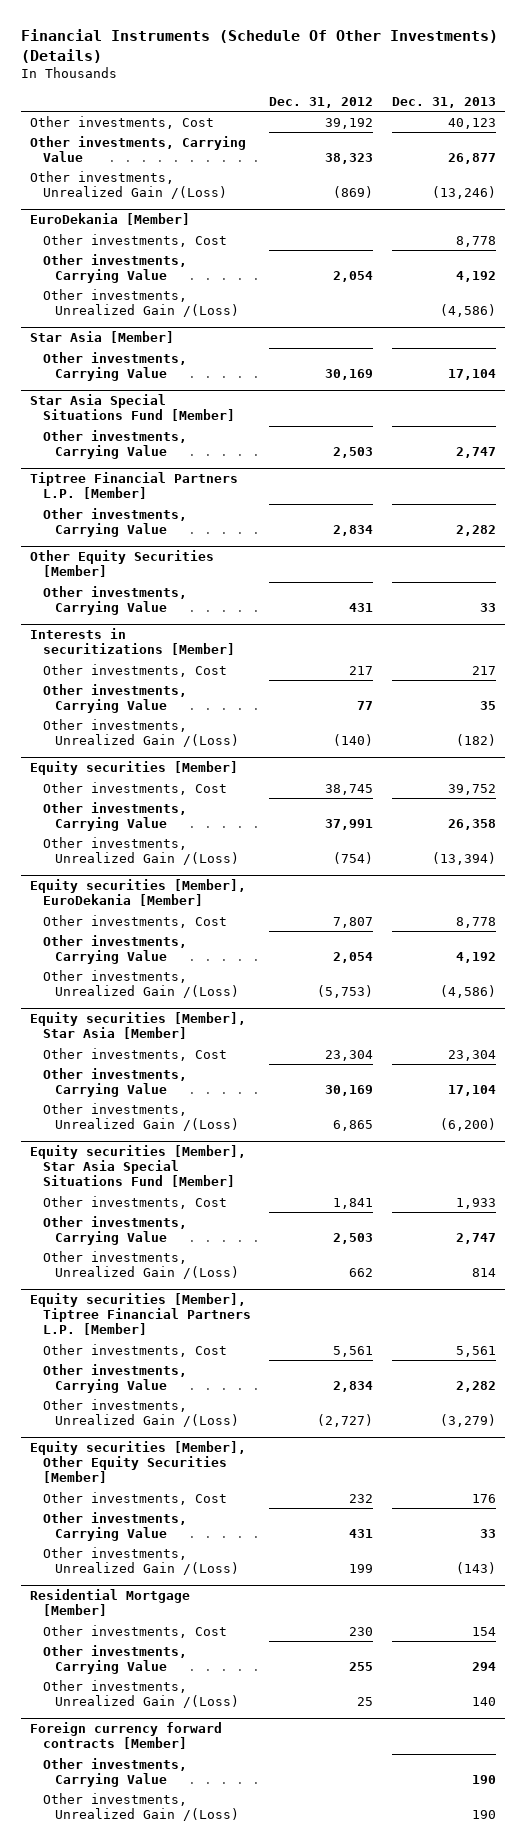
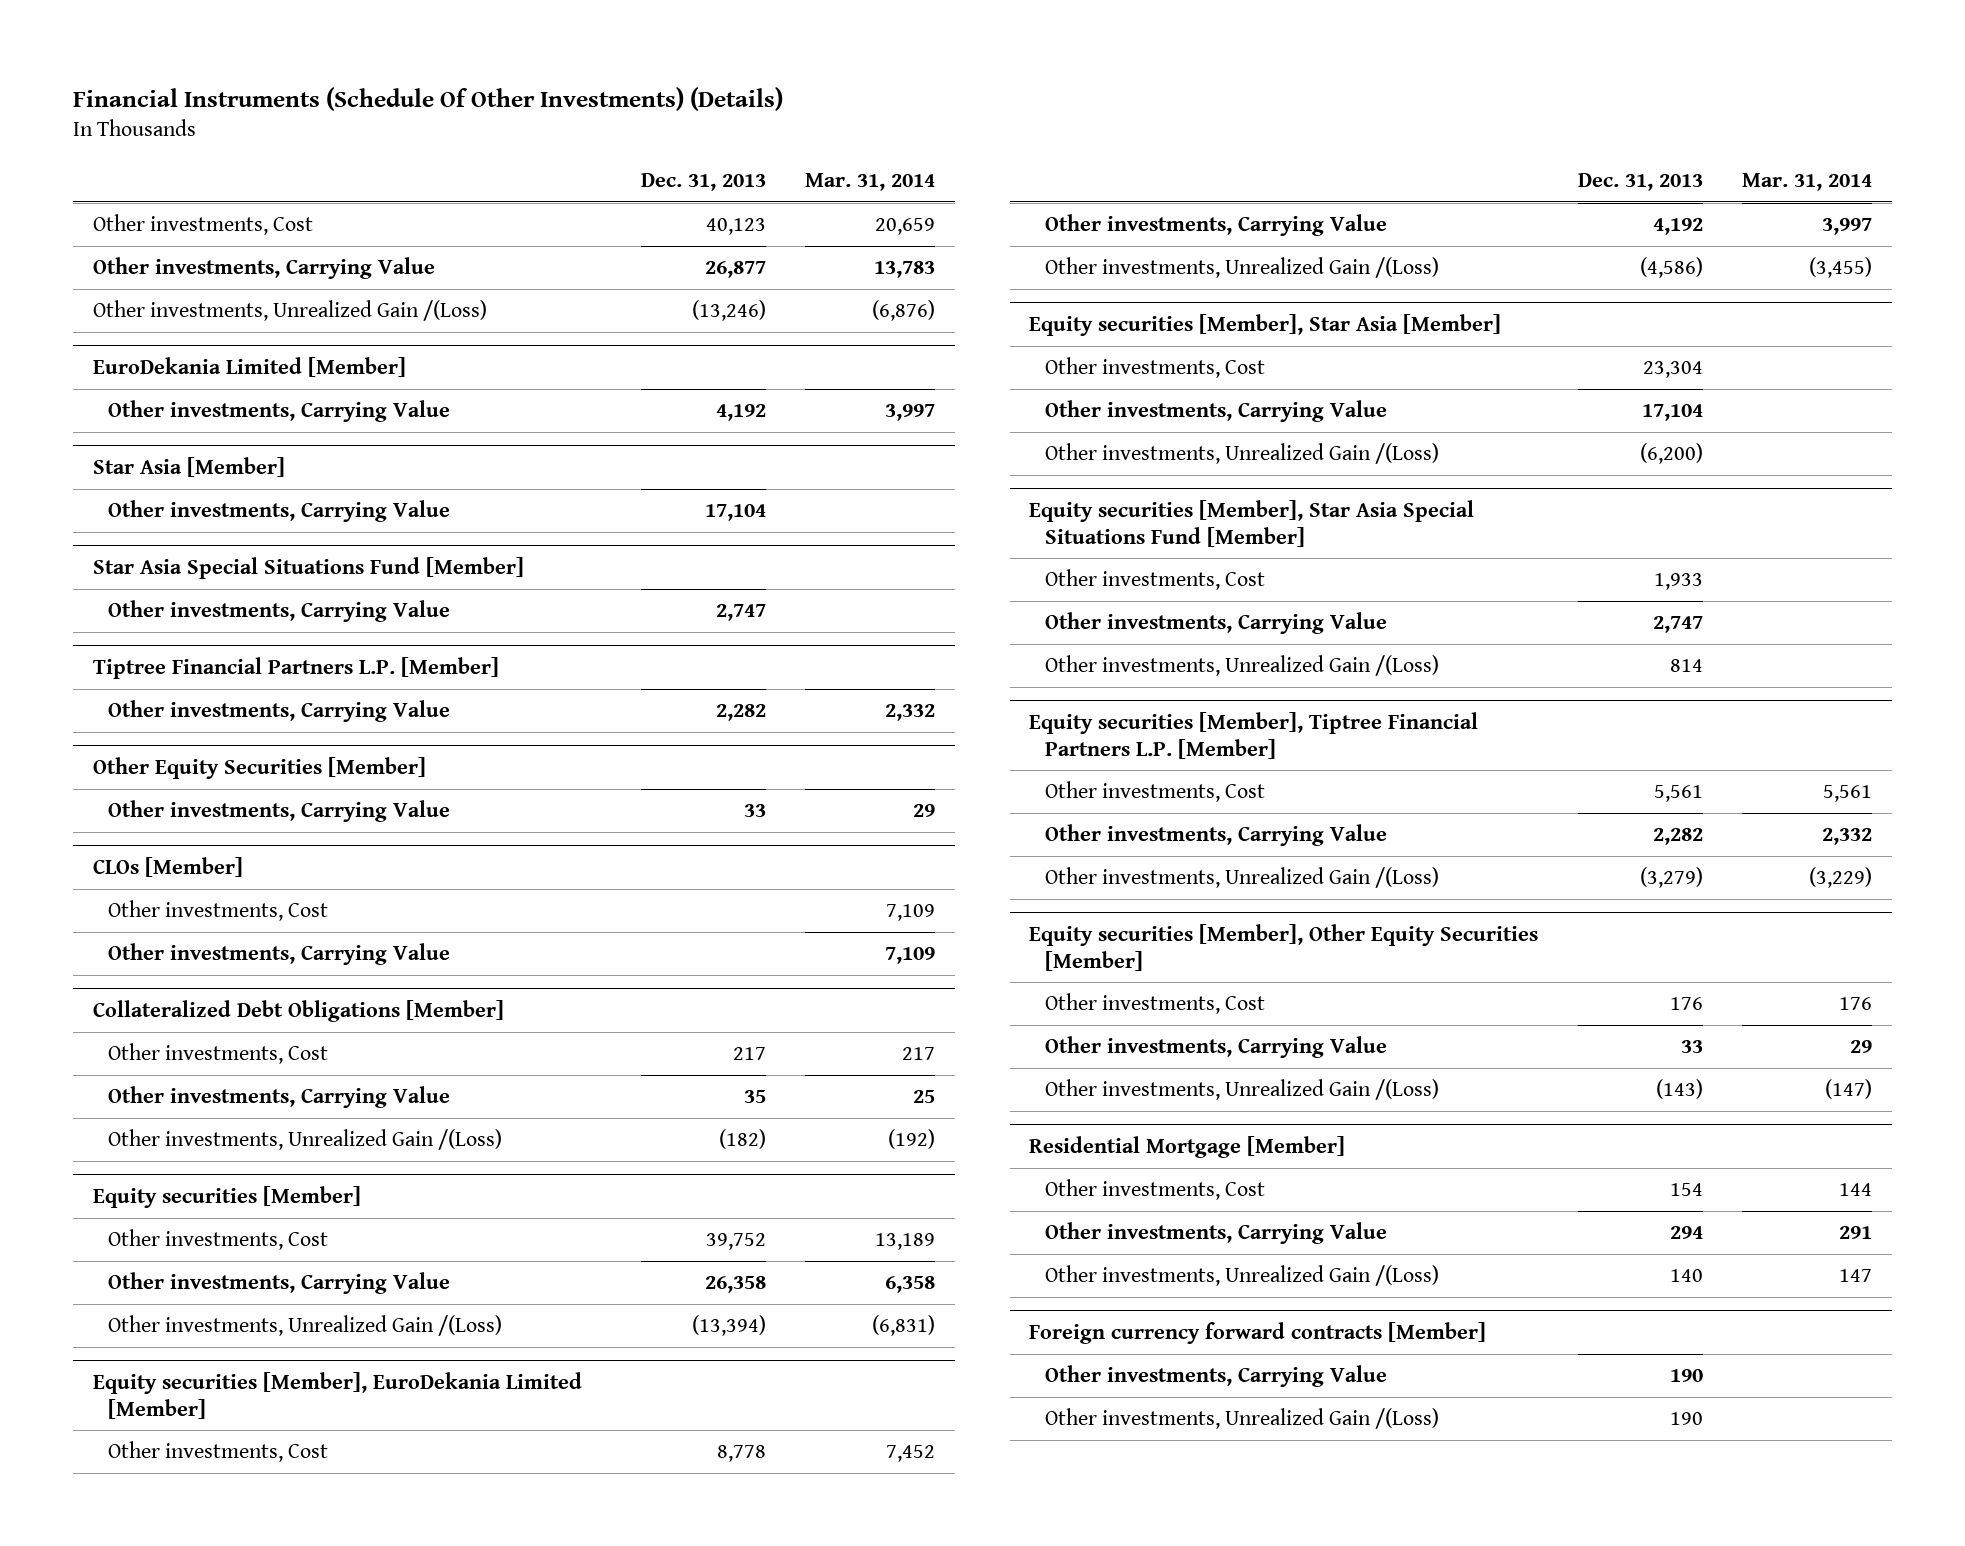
- | Dec. 31, 2012 | Dec. 31, 2013
+ | Dec. 31, 2013 | Mar. 31, 2014
- EuroDekania [Member]
- Other investments, Cost | | 8,778
+ EuroDekania Limited [Member]
- Other investments, Unrealized Gain /(Loss) | | (4,586)
- Interests in securitizations [Member]
+ CLOs [Member]
+ Other investments, Cost | | 7,109
+ Other investments, Carrying Value | | 7,109
+ Collateralized Debt Obligations [Member]
- Equity securities [Member], EuroDekania [Member]
+ Equity securities [Member], EuroDekania Limited [Member]

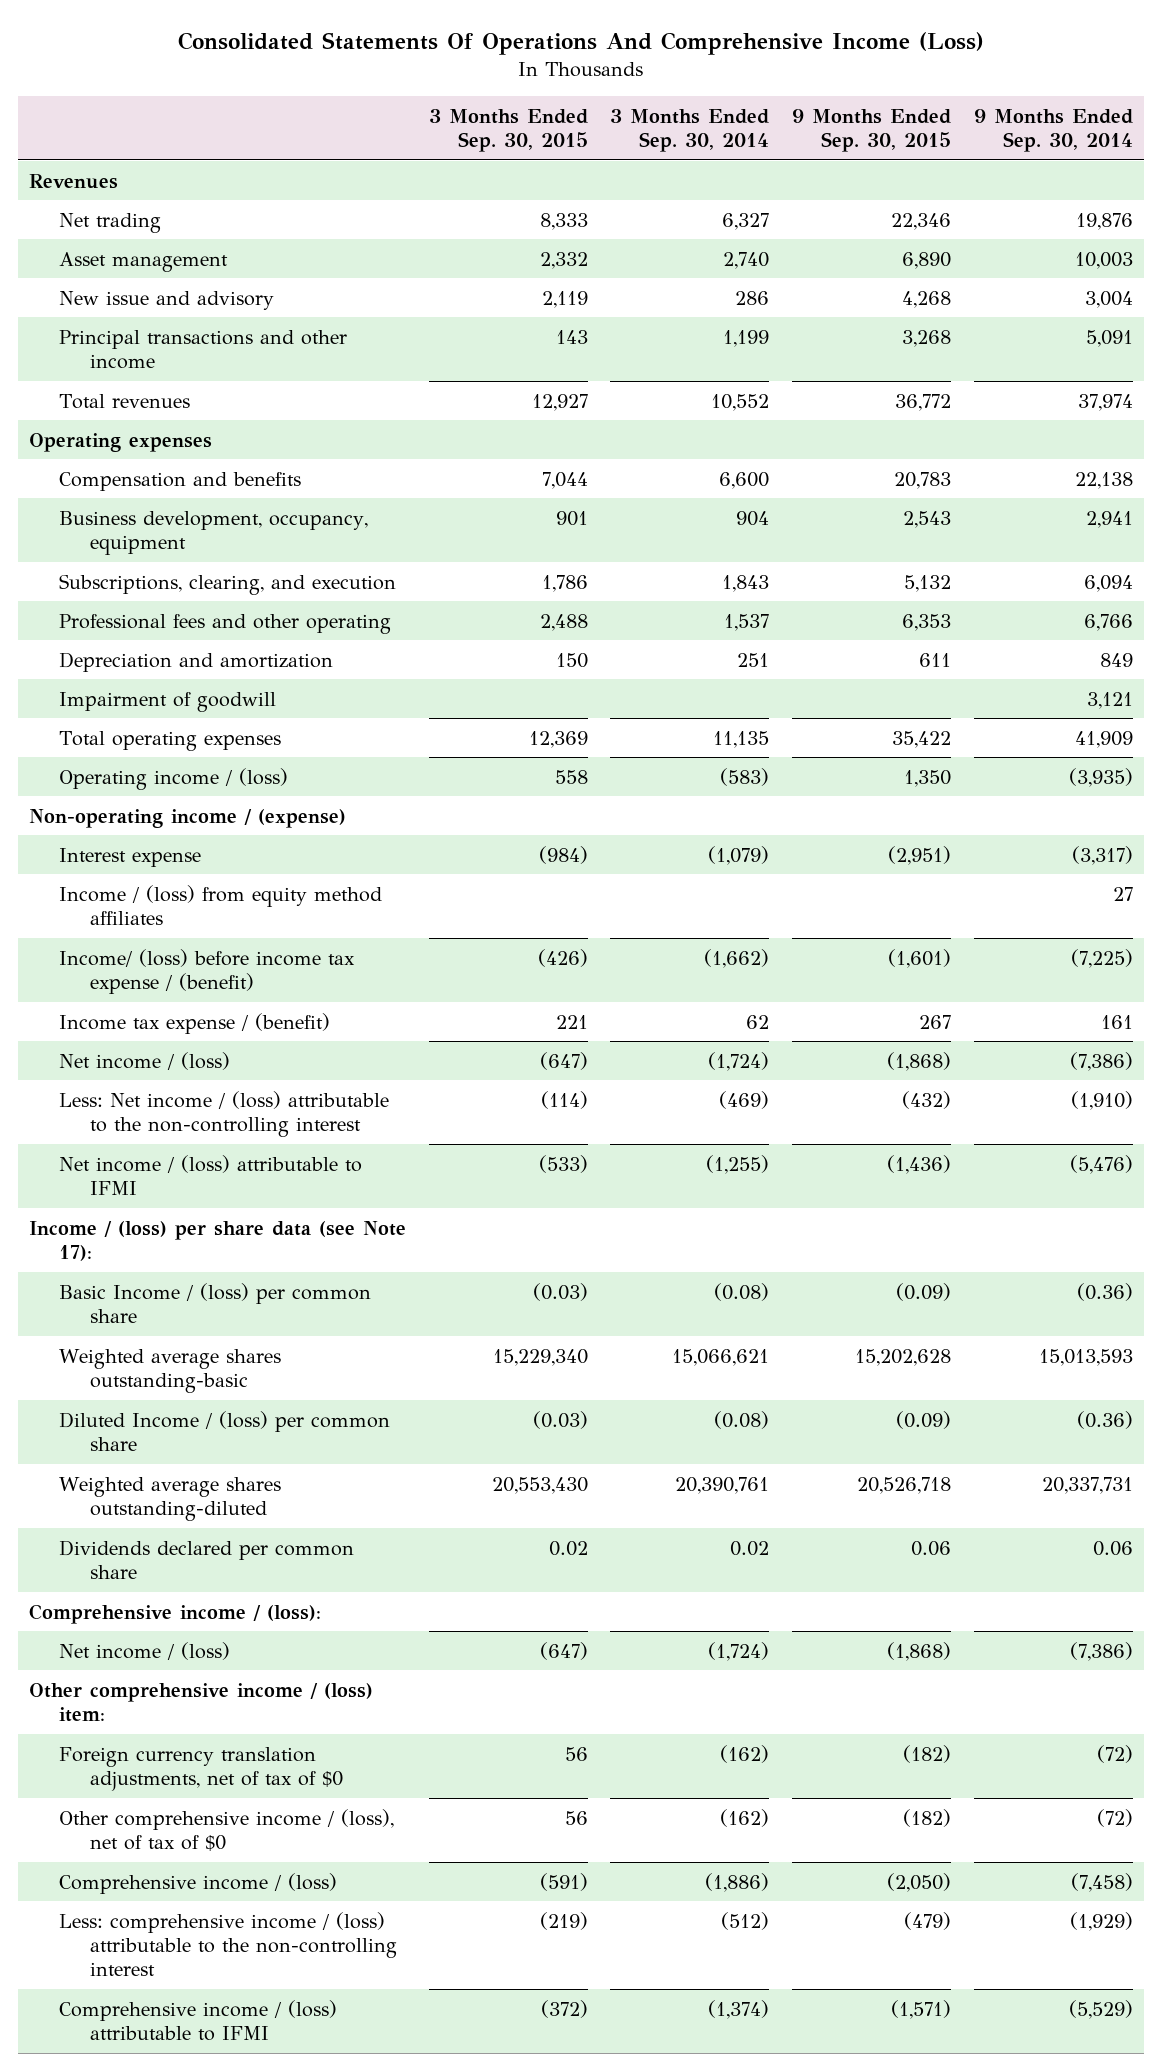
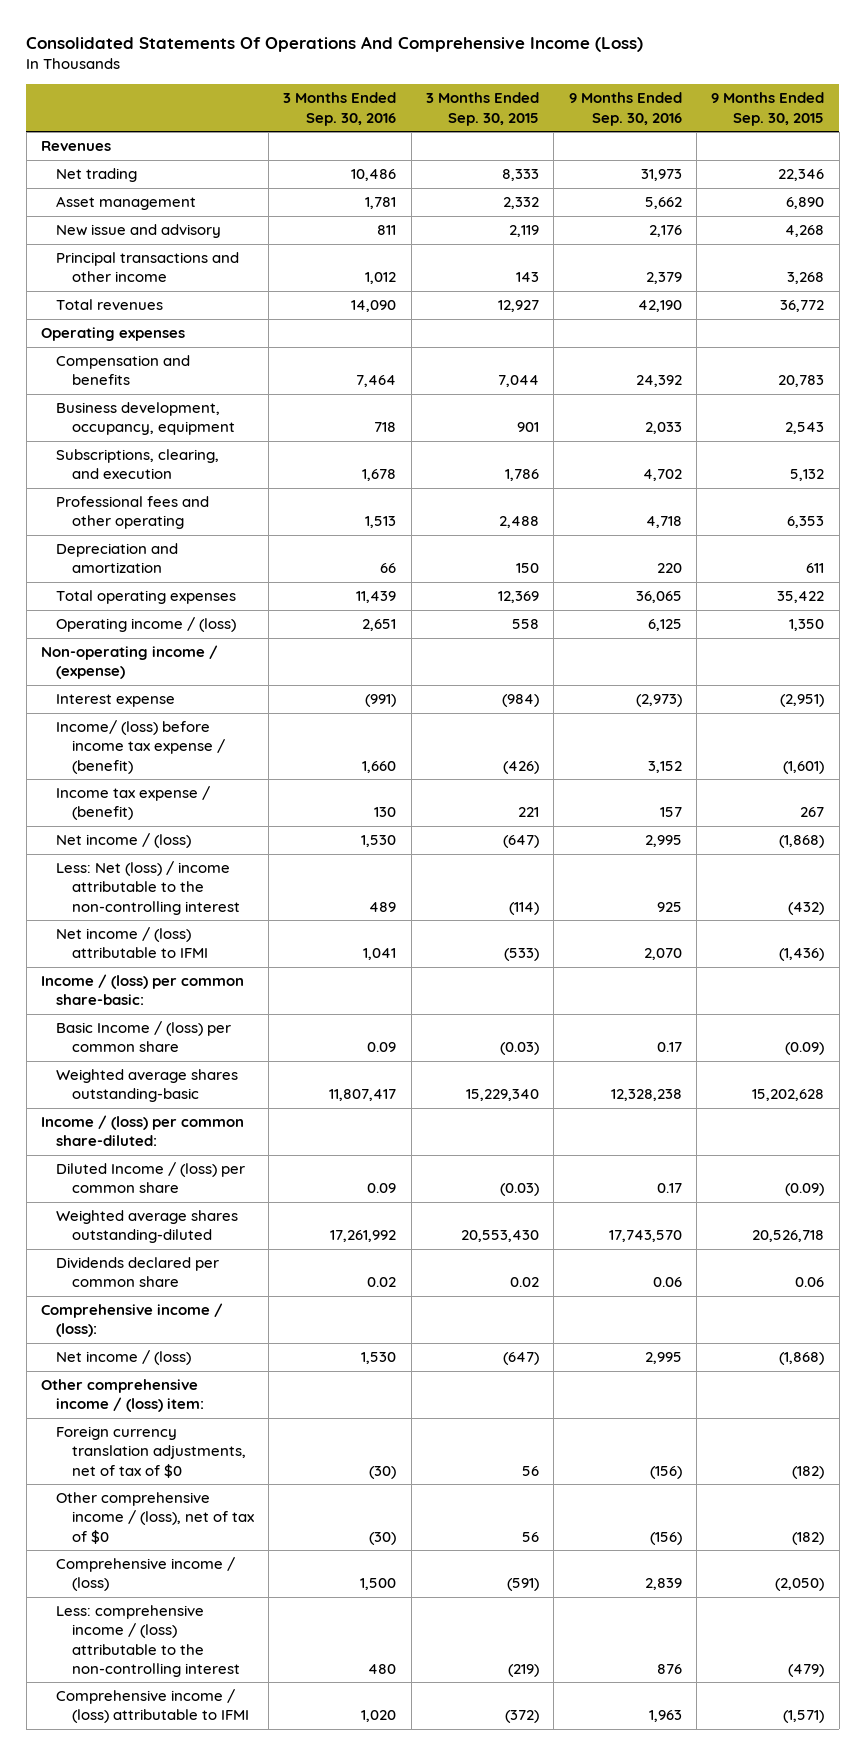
- | 3 Months Ended Sep. 30, 2015 | 3 Months Ended Sep. 30, 2014 | 9 Months Ended Sep. 30, 2015 | 9 Months Ended Sep. 30, 2014
+ | 3 Months Ended Sep. 30, 2016 | 3 Months Ended Sep. 30, 2015 | 9 Months Ended Sep. 30, 2016 | 9 Months Ended Sep. 30, 2015
- Impairment of goodwill | | | | 3,121
- Income / (loss) from equity method affiliates | | | | 27
- Less: Net income / (loss) attributable to the non-controlling interest | (114) | (469) | (432) | (1,910)
+ Less: Net (loss) / income attributable to the non-controlling interest | 489 | (114) | 925 | (432)
- Income / (loss) per share data (see Note 17):
+ Income / (loss) per common share-basic:
+ Income / (loss) per common share-diluted:

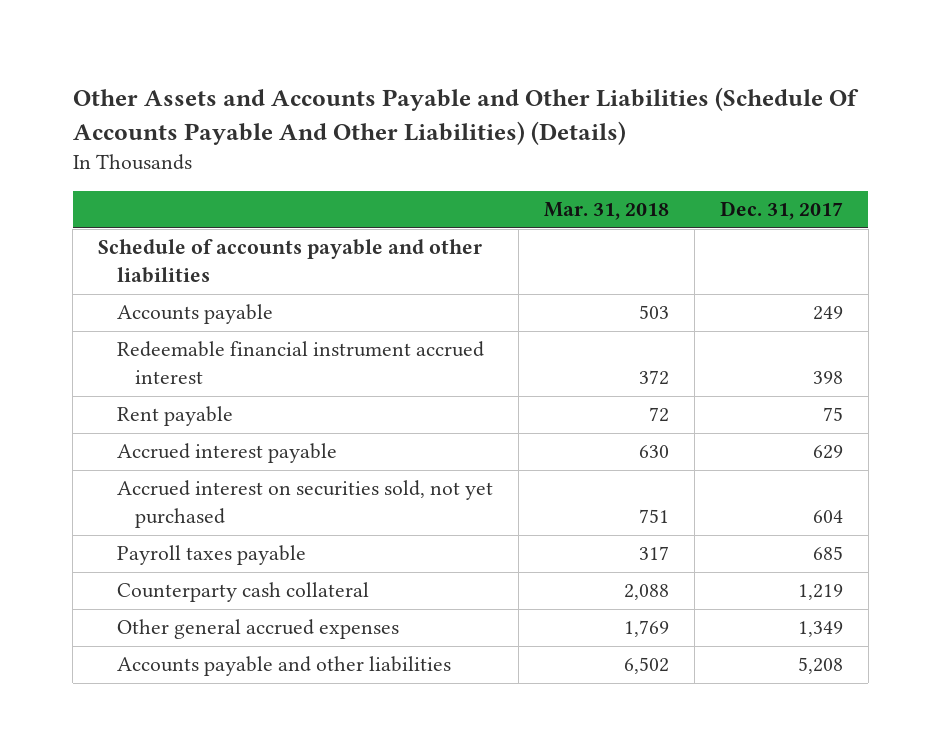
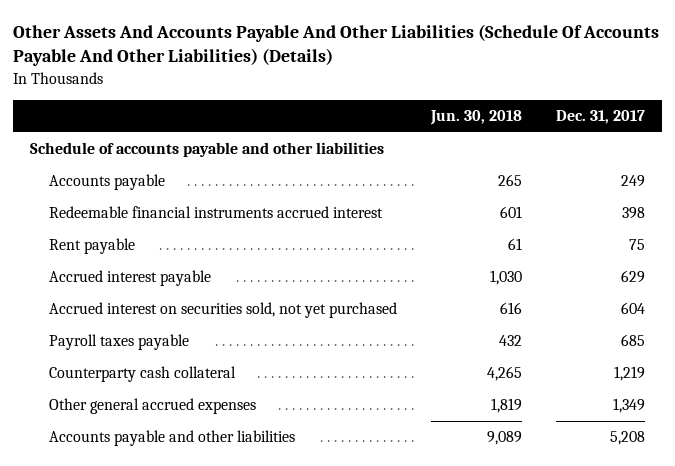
- Other Assets and Accounts Payable and Other Liabilities (Schedule Of Accounts Payable And Other Liabilities) (Details)
+ Other Assets And Accounts Payable And Other Liabilities (Schedule Of Accounts Payable And Other Liabilities) (Details)
- | Mar. 31, 2018 | Dec. 31, 2017
+ | Jun. 30, 2018 | Dec. 31, 2017
- Redeemable financial instrument accrued interest | 372 | 398
+ Redeemable financial instruments accrued interest | 601 | 398

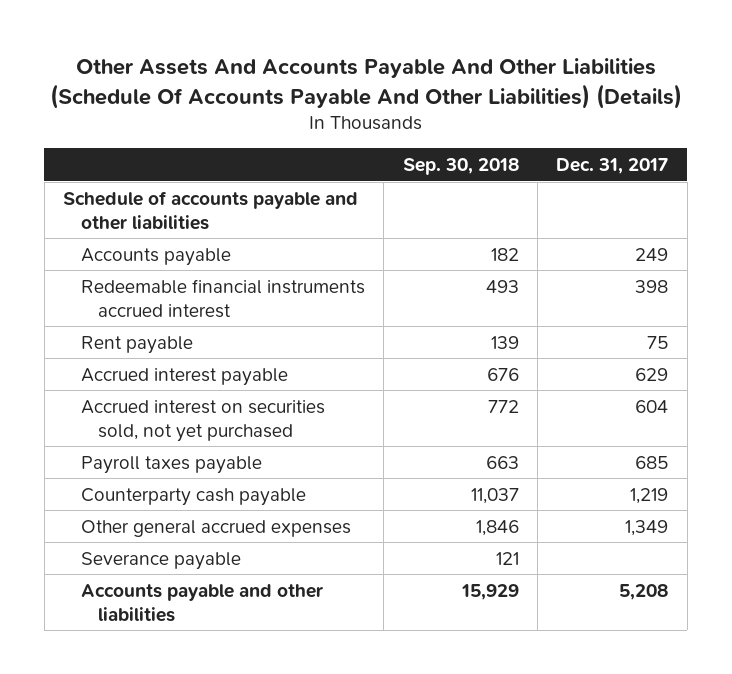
- | Jun. 30, 2018 | Dec. 31, 2017
+ | Sep. 30, 2018 | Dec. 31, 2017
- Counterparty cash collateral | 4,265 | 1,219
+ Counterparty cash payable | 11,037 | 1,219
+ Severance payable | 121 |

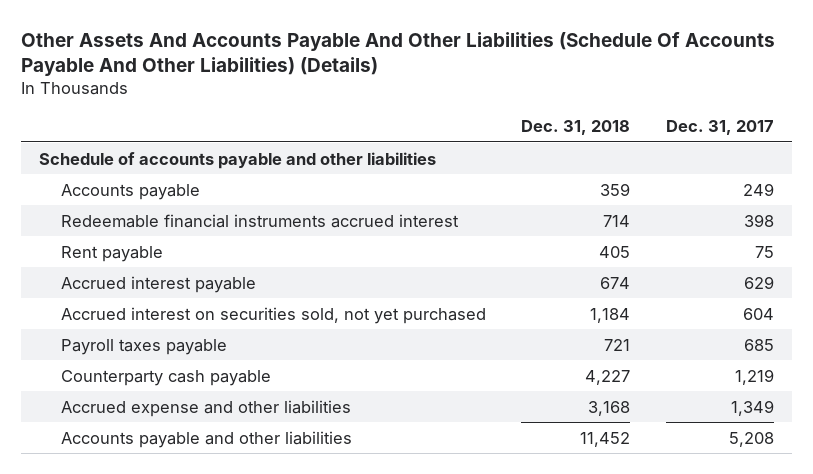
- | Sep. 30, 2018 | Dec. 31, 2017
+ | Dec. 31, 2018 | Dec. 31, 2017
- Other general accrued expenses | 1,846 | 1,349
- Severance payable | 121 |
+ Accrued expense and other liabilities | 3,168 | 1,349

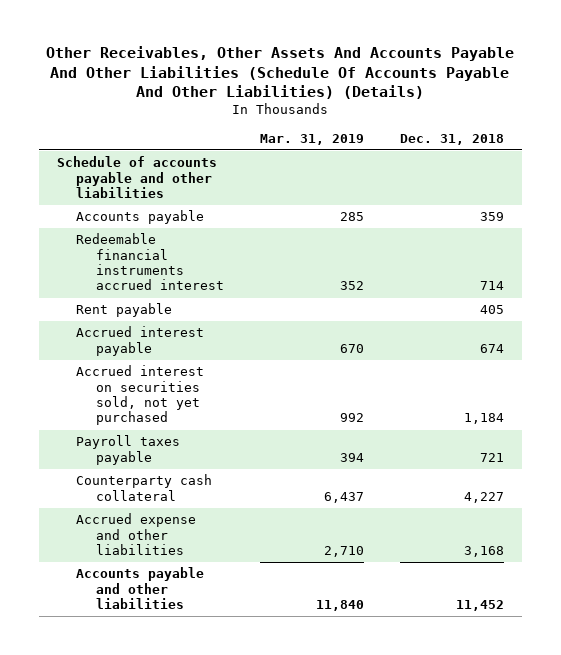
- Other Assets And Accounts Payable And Other Liabilities (Schedule Of Accounts Payable And Other Liabilities) (Details)
+ Other Receivables, Other Assets And Accounts Payable And Other Liabilities (Schedule Of Accounts Payable And Other Liabilities) (Details)
- | Dec. 31, 2018 | Dec. 31, 2017
+ | Mar. 31, 2019 | Dec. 31, 2018
- Counterparty cash payable | 4,227 | 1,219
+ Counterparty cash collateral | 6,437 | 4,227

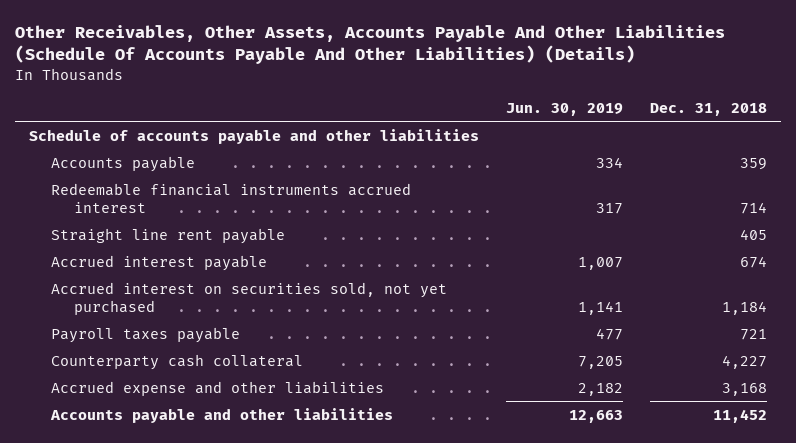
- Other Receivables, Other Assets And Accounts Payable And Other Liabilities (Schedule Of Accounts Payable And Other Liabilities) (Details)
+ Other Receivables, Other Assets, Accounts Payable And Other Liabilities (Schedule Of Accounts Payable And Other Liabilities) (Details)
- | Mar. 31, 2019 | Dec. 31, 2018
+ | Jun. 30, 2019 | Dec. 31, 2018
- Rent payable | | 405
+ Straight line rent payable | | 405

